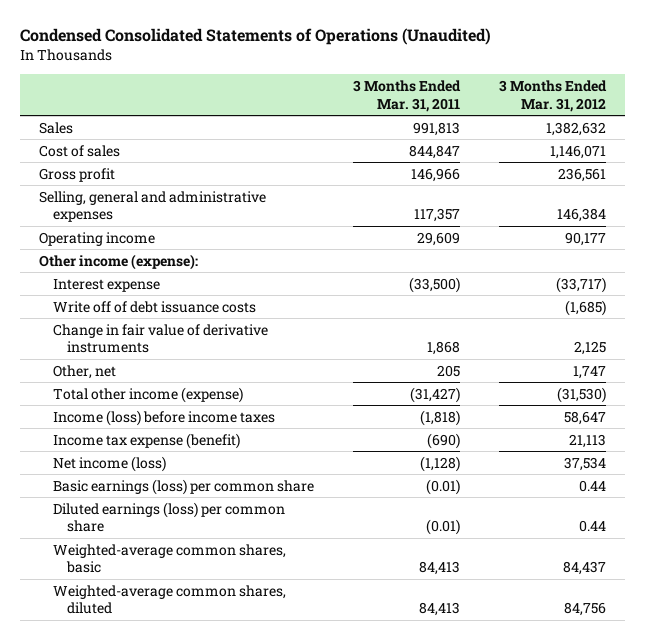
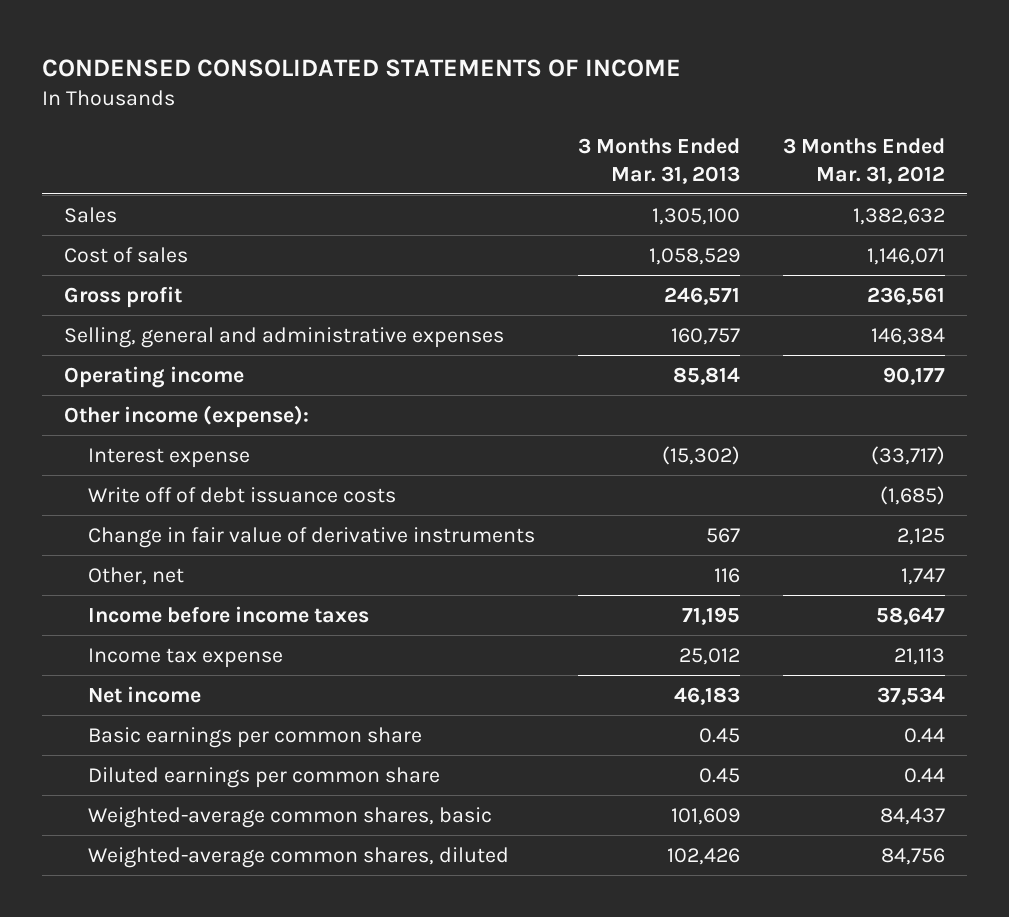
- Condensed Consolidated Statements of Operations (Unaudited)
+ CONDENSED CONSOLIDATED STATEMENTS OF INCOME
- | 3 Months Ended Mar. 31, 2011 | 3 Months Ended Mar. 31, 2012
+ | 3 Months Ended Mar. 31, 2013 | 3 Months Ended Mar. 31, 2012
- Total other income (expense) | (31,427) | (31,530)
- Income (loss) before income taxes | (1,818) | 58,647
- Income tax expense (benefit) | (690) | 21,113
- Net income (loss) | (1,128) | 37,534
- Basic earnings (loss) per common share | (0.01) | 0.44
- Diluted earnings (loss) per common share | (0.01) | 0.44
+ Income before income taxes | 71,195 | 58,647
+ Income tax expense | 25,012 | 21,113
+ Net income | 46,183 | 37,534
+ Basic earnings per common share | 0.45 | 0.44
+ Diluted earnings per common share | 0.45 | 0.44

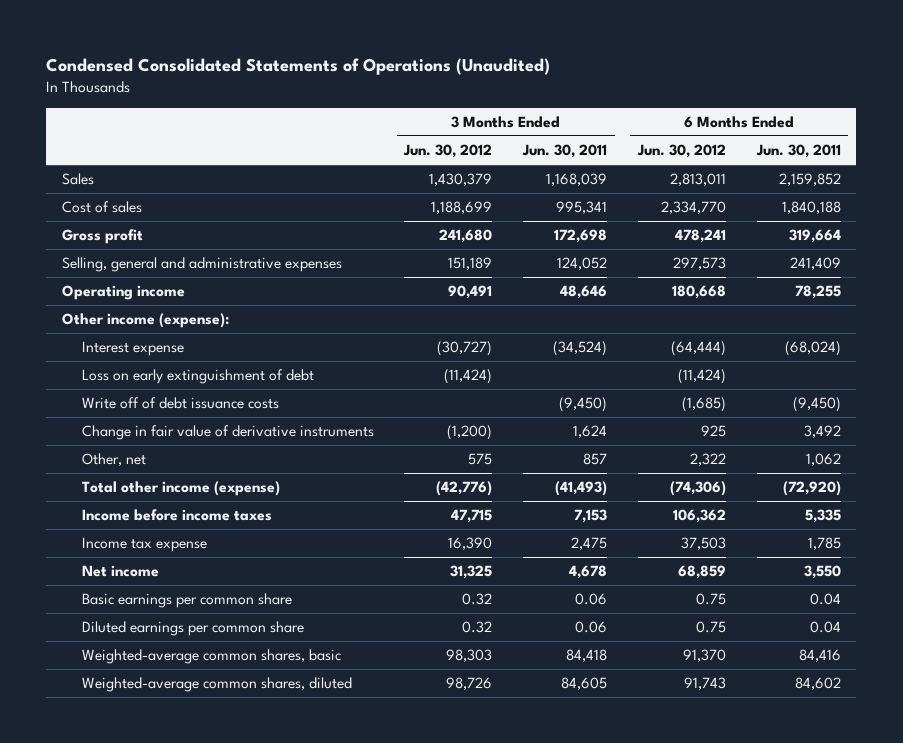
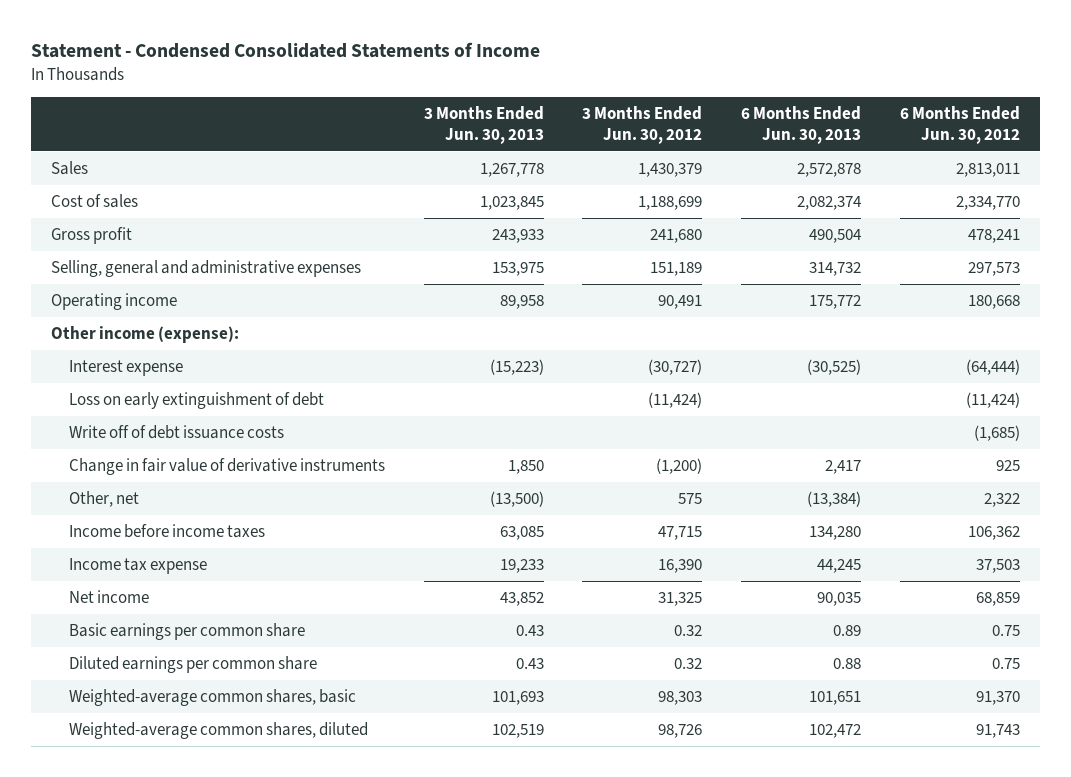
- Condensed Consolidated Statements of Operations (Unaudited)
+ Statement - Condensed Consolidated Statements of Income
- | 3 Months Ended Jun. 30, 2012 | 3 Months Ended Jun. 30, 2011 | 6 Months Ended Jun. 30, 2012 | 6 Months Ended Jun. 30, 2011
+ | 3 Months Ended Jun. 30, 2013 | 3 Months Ended Jun. 30, 2012 | 6 Months Ended Jun. 30, 2013 | 6 Months Ended Jun. 30, 2012
- Total other income (expense) | (42,776) | (41,493) | (74,306) | (72,920)

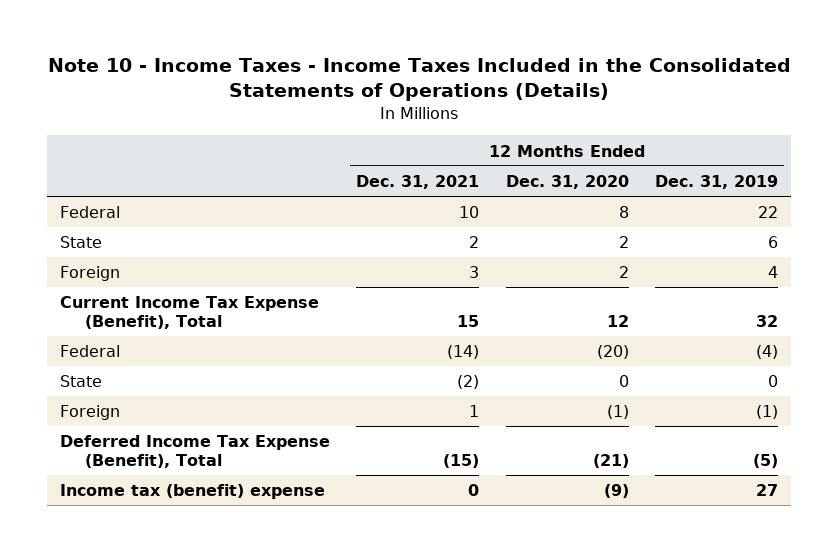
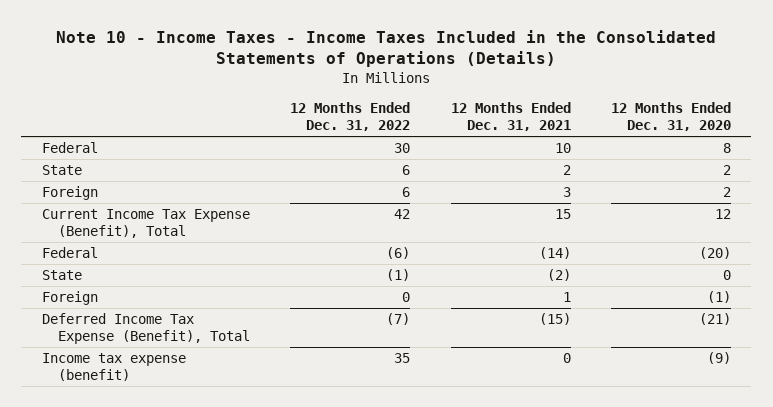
- | 12 Months Ended Dec. 31, 2021 | 12 Months Ended Dec. 31, 2020 | 12 Months Ended Dec. 31, 2019
+ | 12 Months Ended Dec. 31, 2022 | 12 Months Ended Dec. 31, 2021 | 12 Months Ended Dec. 31, 2020
- Income tax (benefit) expense | 0 | (9) | 27
+ Income tax expense (benefit) | 35 | 0 | (9)

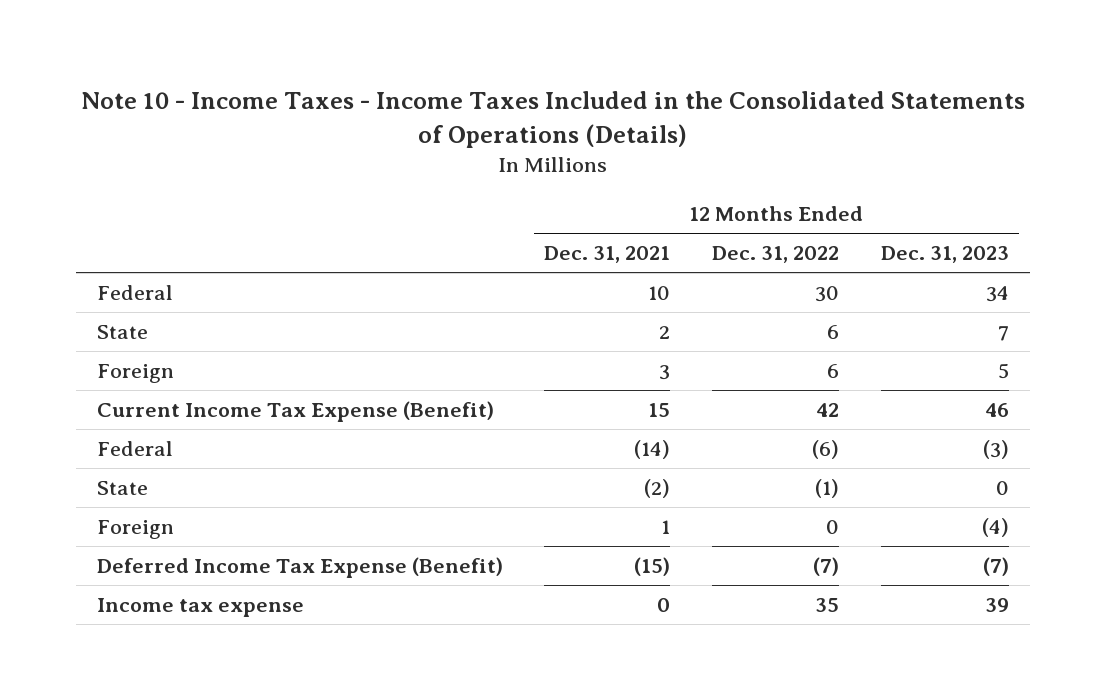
- | 12 Months Ended Dec. 31, 2022 | 12 Months Ended Dec. 31, 2021 | 12 Months Ended Dec. 31, 2020
+ | 12 Months Ended Dec. 31, 2021 | 12 Months Ended Dec. 31, 2022 | 12 Months Ended Dec. 31, 2023
- Current Income Tax Expense (Benefit), Total | 42 | 15 | 12
+ Current Income Tax Expense (Benefit) | 15 | 42 | 46
- Deferred Income Tax Expense (Benefit), Total | (7) | (15) | (21)
- Income tax expense (benefit) | 35 | 0 | (9)
+ Deferred Income Tax Expense (Benefit) | (15) | (7) | (7)
+ Income tax expense | 0 | 35 | 39

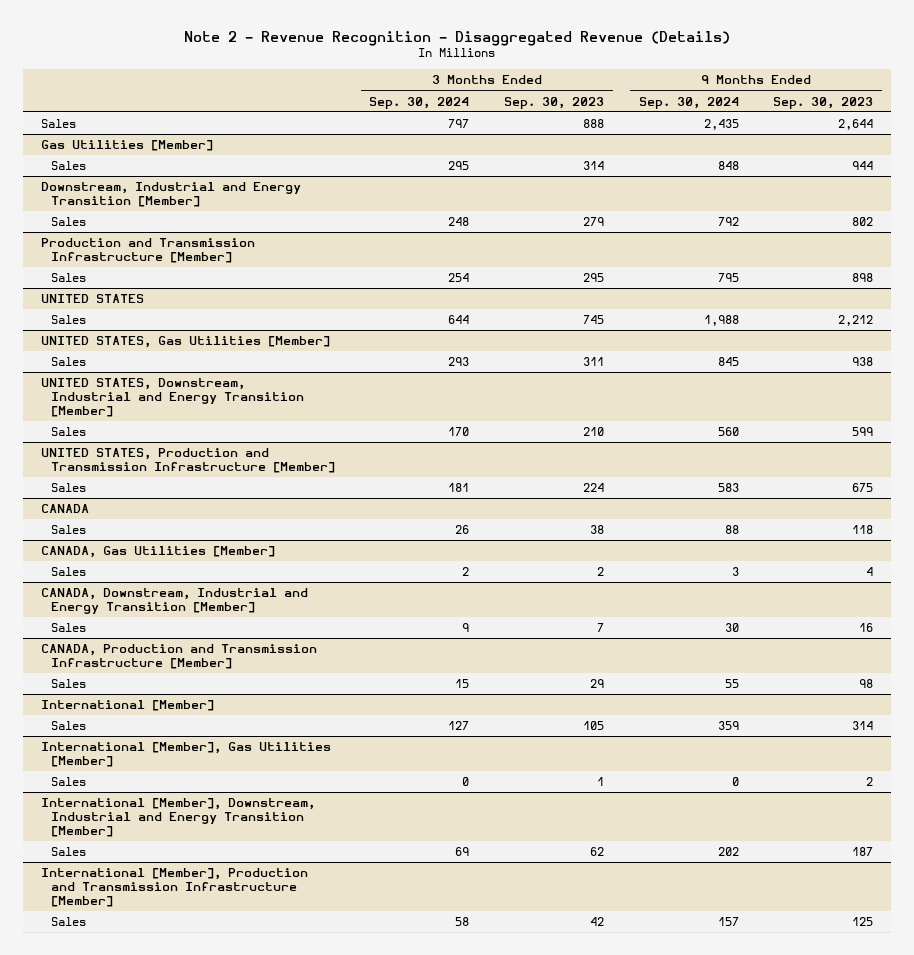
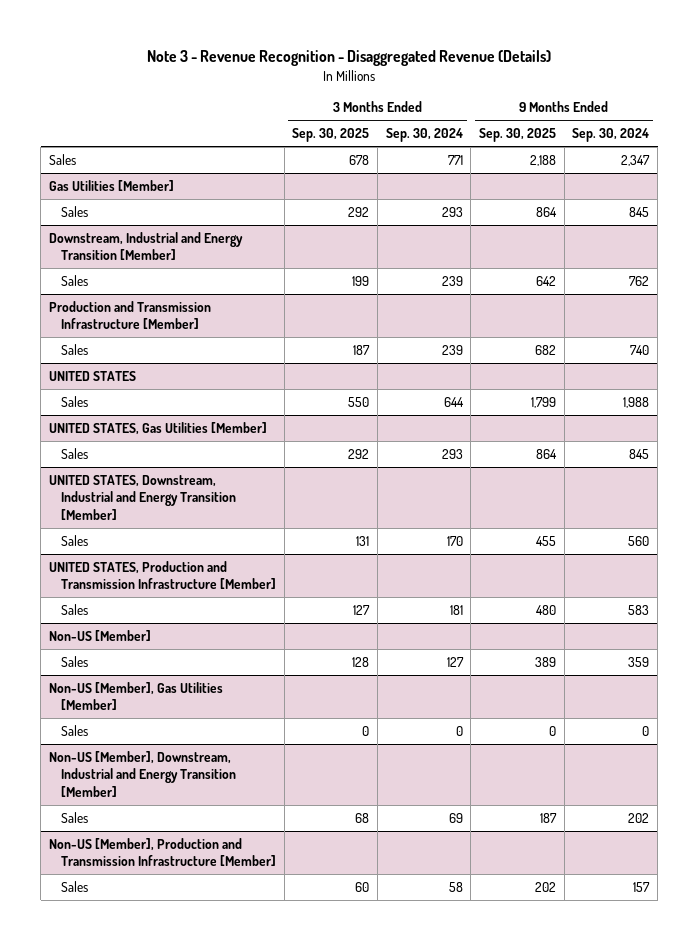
- Note 2 - Revenue Recognition - Disaggregated Revenue (Details)
+ Note 3 - Revenue Recognition - Disaggregated Revenue (Details)
- | 3 Months Ended Sep. 30, 2024 | 3 Months Ended Sep. 30, 2023 | 9 Months Ended Sep. 30, 2024 | 9 Months Ended Sep. 30, 2023
+ | 3 Months Ended Sep. 30, 2025 | 3 Months Ended Sep. 30, 2024 | 9 Months Ended Sep. 30, 2025 | 9 Months Ended Sep. 30, 2024
- Sales | 797 | 888 | 2,435 | 2,644
+ Sales | 678 | 771 | 2,188 | 2,347
@ Gas Utilities [Member]
- Sales | 295 | 314 | 848 | 944
+ Sales | 292 | 293 | 864 | 845
@ Downstream, Industrial and Energy Transition [Member]
- Sales | 248 | 279 | 792 | 802
+ Sales | 199 | 239 | 642 | 762
@ Production and Transmission Infrastructure [Member]
- Sales | 254 | 295 | 795 | 898
+ Sales | 187 | 239 | 682 | 740
- CANADA
- Sales | 26 | 38 | 88 | 118
- CANADA, Gas Utilities [Member]
- Sales | 2 | 2 | 3 | 4
- CANADA, Downstream, Industrial and Energy Transition [Member]
- Sales | 9 | 7 | 30 | 16
- CANADA, Production and Transmission Infrastructure [Member]
- Sales | 15 | 29 | 55 | 98
- International [Member]
+ Non-US [Member]
- International [Member], Gas Utilities [Member]
+ Non-US [Member], Gas Utilities [Member]
- International [Member], Downstream, Industrial and Energy Transition [Member]
+ Non-US [Member], Downstream, Industrial and Energy Transition [Member]
- International [Member], Production and Transmission Infrastructure [Member]
+ Non-US [Member], Production and Transmission Infrastructure [Member]

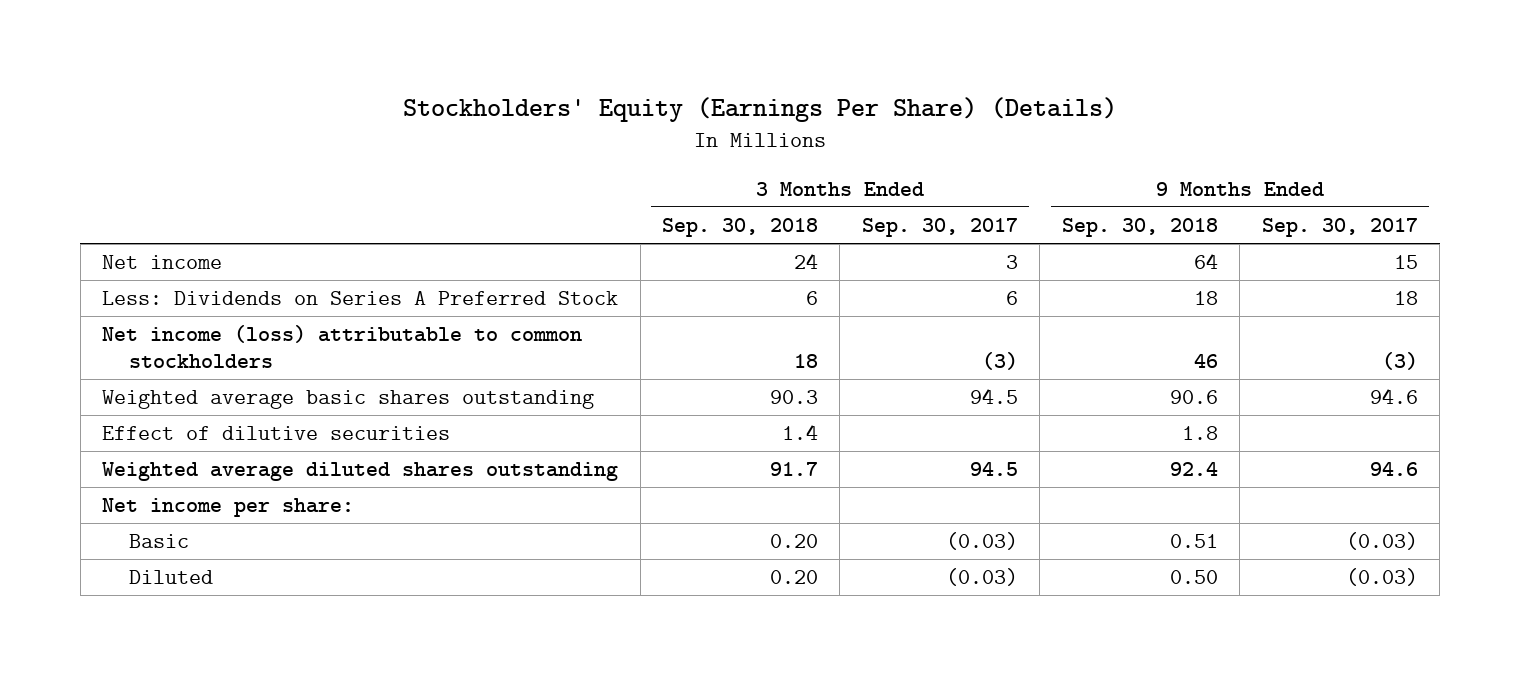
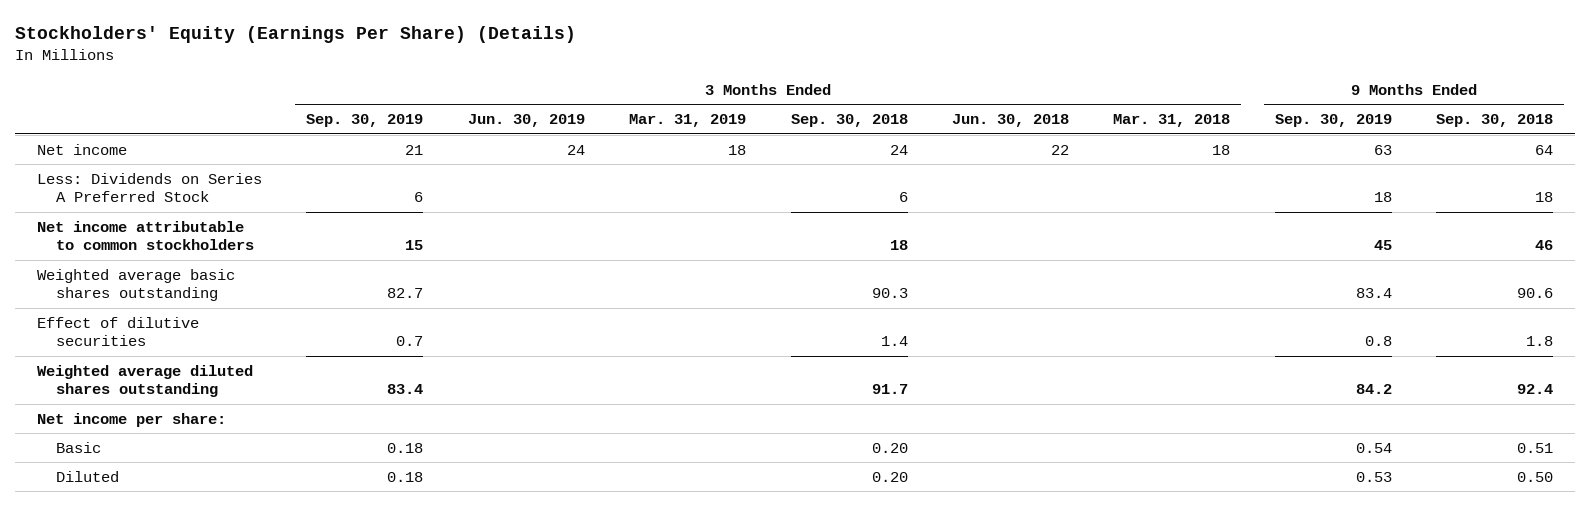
- | 3 Months Ended Sep. 30, 2018 | 3 Months Ended Sep. 30, 2017 | 9 Months Ended Sep. 30, 2018 | 9 Months Ended Sep. 30, 2017
+ | 3 Months Ended Sep. 30, 2019 | 3 Months Ended Jun. 30, 2019 | 3 Months Ended Mar. 31, 2019 | 3 Months Ended Sep. 30, 2018 | 3 Months Ended Jun. 30, 2018 | 3 Months Ended Mar. 31, 2018 | 9 Months Ended Sep. 30, 2019 | 9 Months Ended Sep. 30, 2018
- Net income (loss) attributable to common stockholders | 18 | (3) | 46 | (3)
+ Net income attributable to common stockholders | 15 | | | 18 | | | 45 | 46

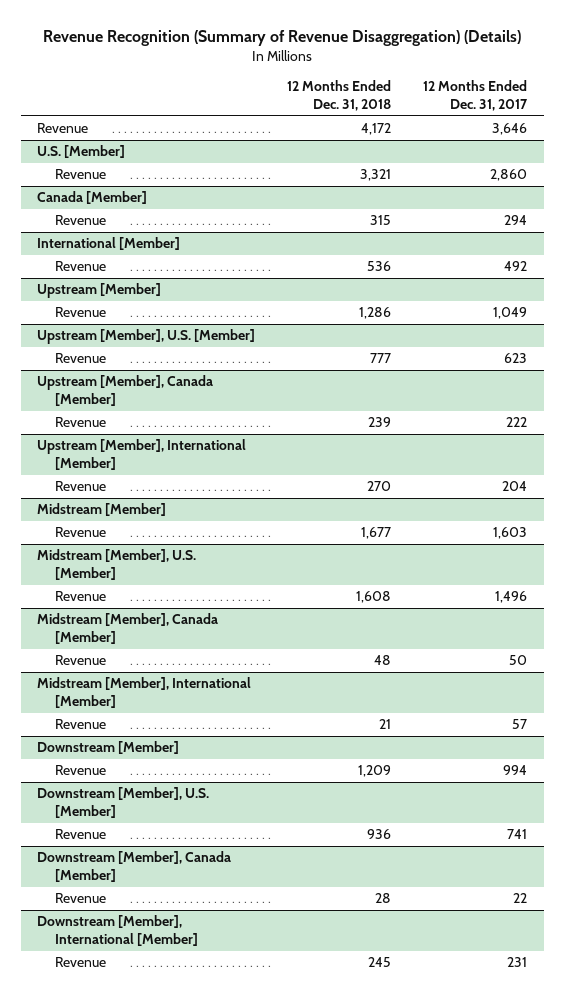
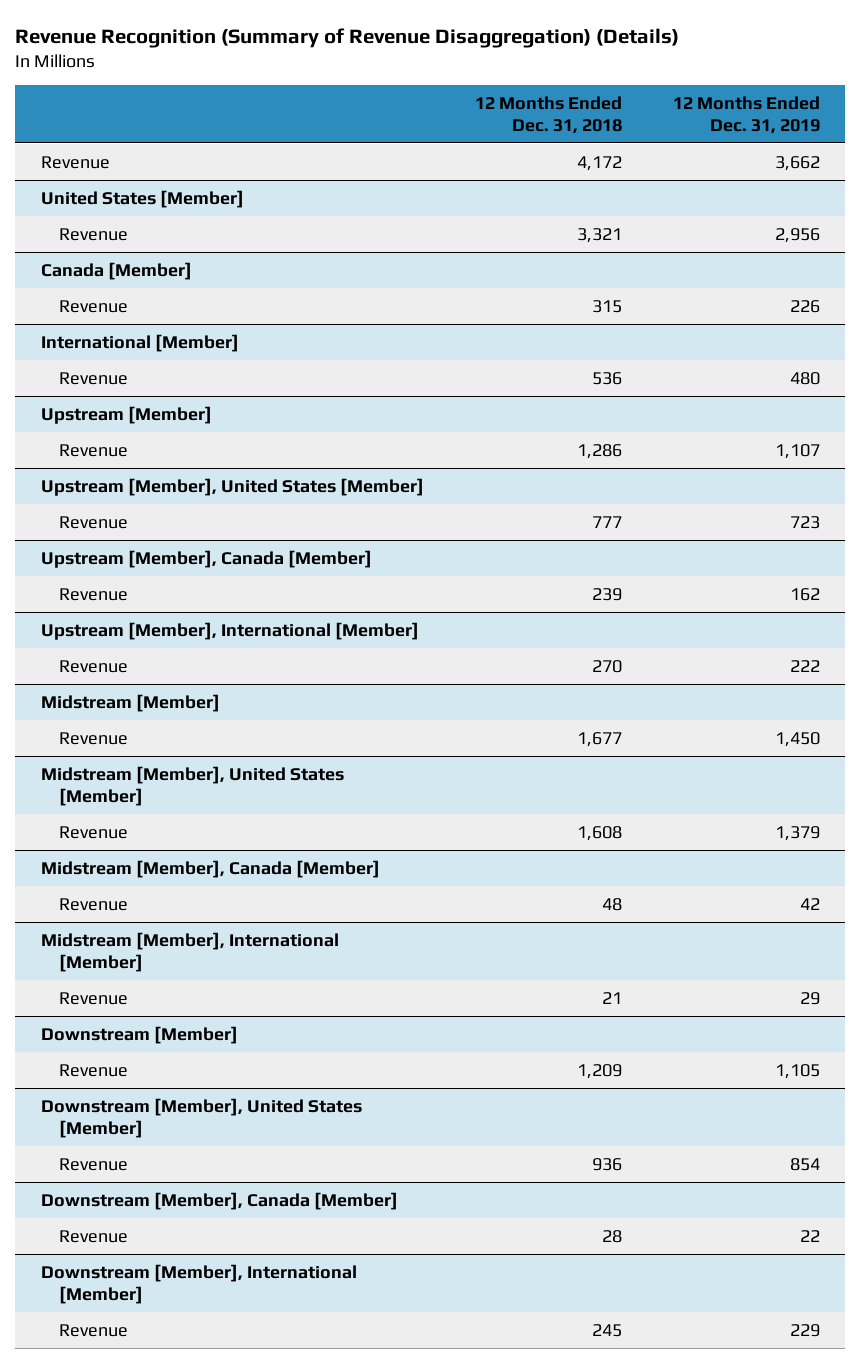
- | 12 Months Ended Dec. 31, 2018 | 12 Months Ended Dec. 31, 2017
+ | 12 Months Ended Dec. 31, 2018 | 12 Months Ended Dec. 31, 2019
- U.S. [Member]
+ United States [Member]
- Upstream [Member], U.S. [Member]
+ Upstream [Member], United States [Member]
- Midstream [Member], U.S. [Member]
+ Midstream [Member], United States [Member]
- Downstream [Member], U.S. [Member]
+ Downstream [Member], United States [Member]

